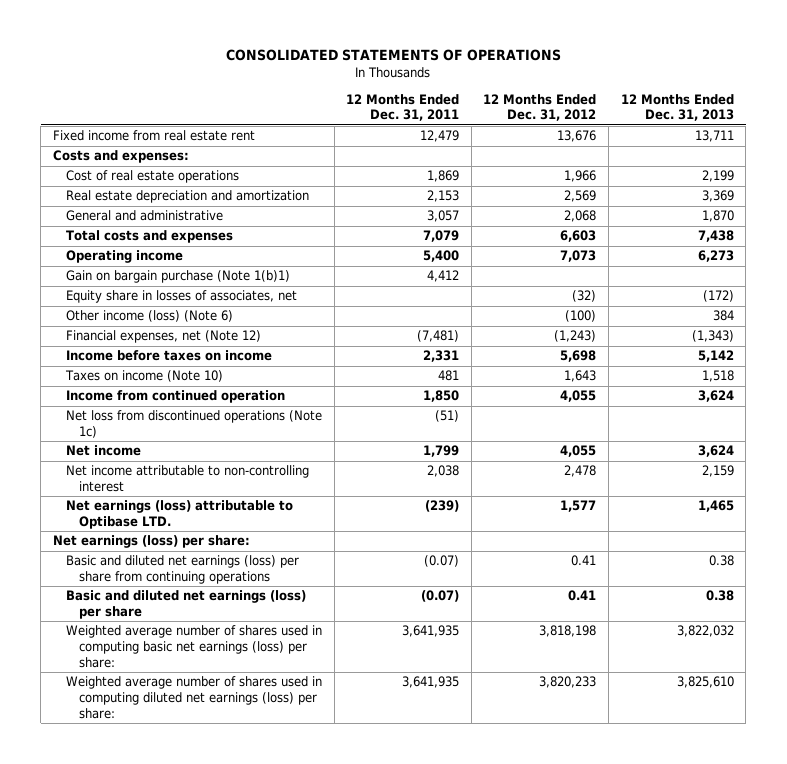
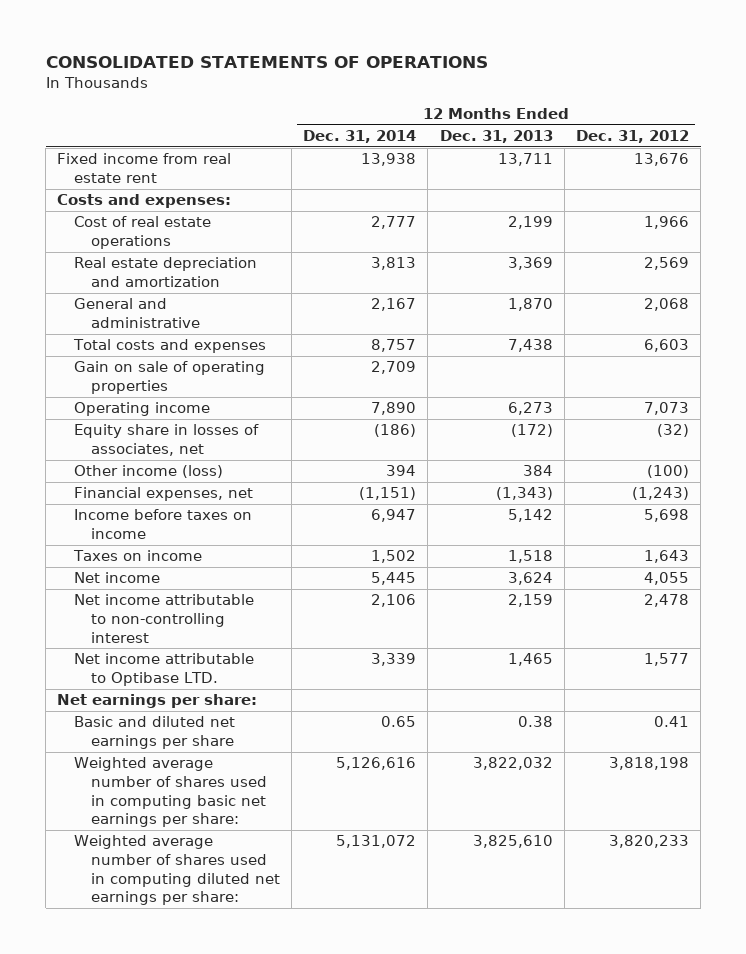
- | 12 Months Ended Dec. 31, 2011 | 12 Months Ended Dec. 31, 2012 | 12 Months Ended Dec. 31, 2013
+ | 12 Months Ended Dec. 31, 2014 | 12 Months Ended Dec. 31, 2013 | 12 Months Ended Dec. 31, 2012
+ Gain on sale of operating properties | 2,709 | |
- Gain on bargain purchase (Note 1(b)1) | 4,412 | |
- Other income (loss) (Note 6) | | (100) | 384
- Financial expenses, net (Note 12) | (7,481) | (1,243) | (1,343)
+ Other income (loss) | 394 | 384 | (100)
+ Financial expenses, net | (1,151) | (1,343) | (1,243)
- Taxes on income (Note 10) | 481 | 1,643 | 1,518
- Income from continued operation | 1,850 | 4,055 | 3,624
- Net loss from discontinued operations (Note 1c) | (51) | |
+ Taxes on income | 1,502 | 1,518 | 1,643
- Net earnings (loss) attributable to Optibase LTD. | (239) | 1,577 | 1,465
- Net earnings (loss) per share:
- Basic and diluted net earnings (loss) per share from continuing operations | (0.07) | 0.41 | 0.38
- Basic and diluted net earnings (loss) per share | (0.07) | 0.41 | 0.38
- Weighted average number of shares used in computing basic net earnings (loss) per share: | 3,641,935 | 3,818,198 | 3,822,032
- Weighted average number of shares used in computing diluted net earnings (loss) per share: | 3,641,935 | 3,820,233 | 3,825,610
+ Net income attributable to Optibase LTD. | 3,339 | 1,465 | 1,577
+ Net earnings per share:
+ Basic and diluted net earnings per share | 0.65 | 0.38 | 0.41
+ Weighted average number of shares used in computing basic net earnings per share: | 5,126,616 | 3,822,032 | 3,818,198
+ Weighted average number of shares used in computing diluted net earnings per share: | 5,131,072 | 3,825,610 | 3,820,233

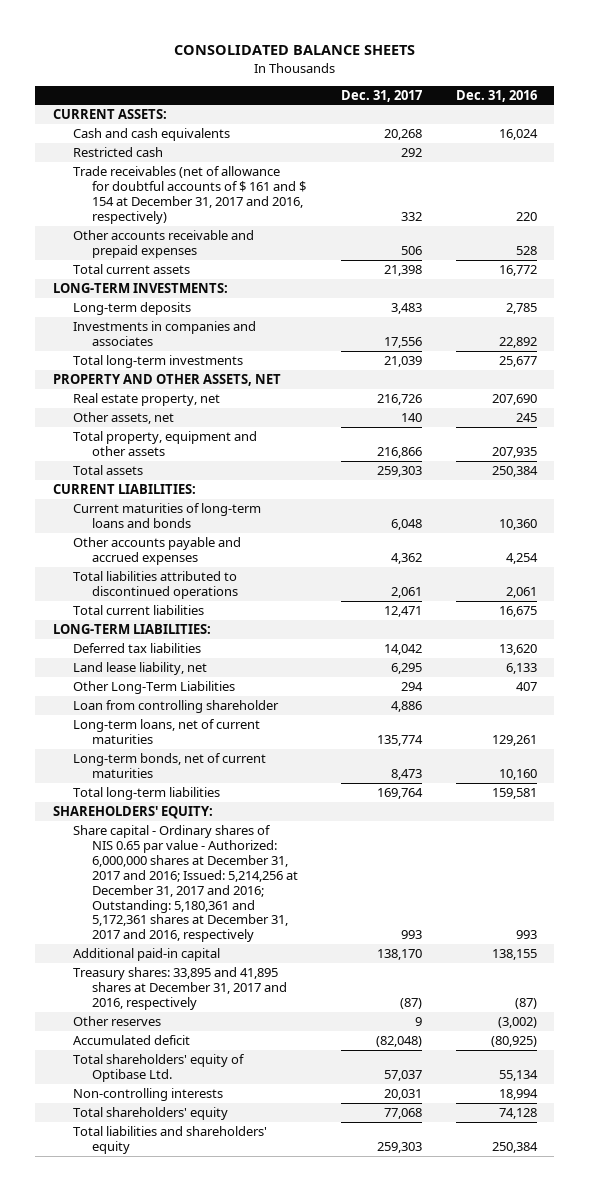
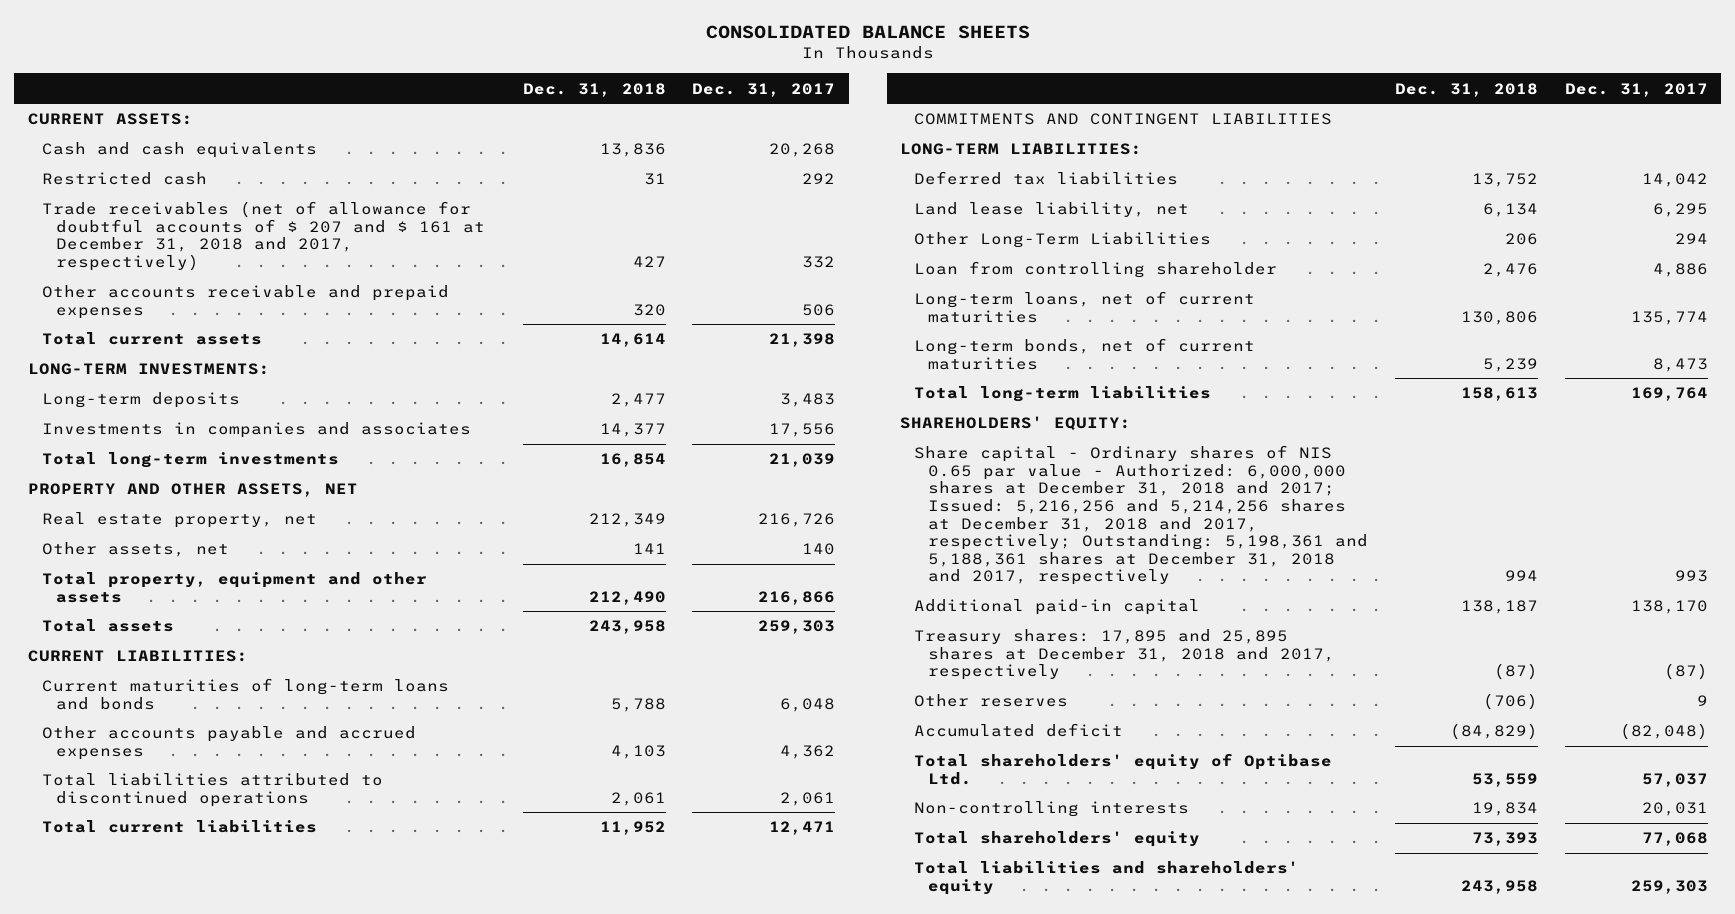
- | Dec. 31, 2017 | Dec. 31, 2016
+ | Dec. 31, 2018 | Dec. 31, 2017
- Trade receivables (net of allowance for doubtful accounts of $ 161 and $ 154 at December 31, 2017 and 2016, respectively) | 332 | 220
+ Trade receivables (net of allowance for doubtful accounts of $ 207 and $ 161 at December 31, 2018 and 2017, respectively) | 427 | 332
+ COMMITMENTS AND CONTINGENT LIABILITIES
- Share capital - Ordinary shares of NIS 0.65 par value - Authorized: 6,000,000 shares at December 31, 2017 and 2016; Issued: 5,214,256 at December 31, 2017 and 2016; Outstanding: 5,180,361 and 5,172,361 shares at December 31, 2017 and 2016, respectively | 993 | 993
+ Share capital - Ordinary shares of NIS 0.65 par value - Authorized: 6,000,000 shares at December 31, 2018 and 2017; Issued: 5,216,256 and 5,214,256 shares at December 31, 2018 and 2017, respectively; Outstanding: 5,198,361 and 5,188,361 shares at December 31, 2018 and 2017, respectively | 994 | 993
- Treasury shares: 33,895 and 41,895 shares at December 31, 2017 and 2016, respectively | (87) | (87)
+ Treasury shares: 17,895 and 25,895 shares at December 31, 2018 and 2017, respectively | (87) | (87)

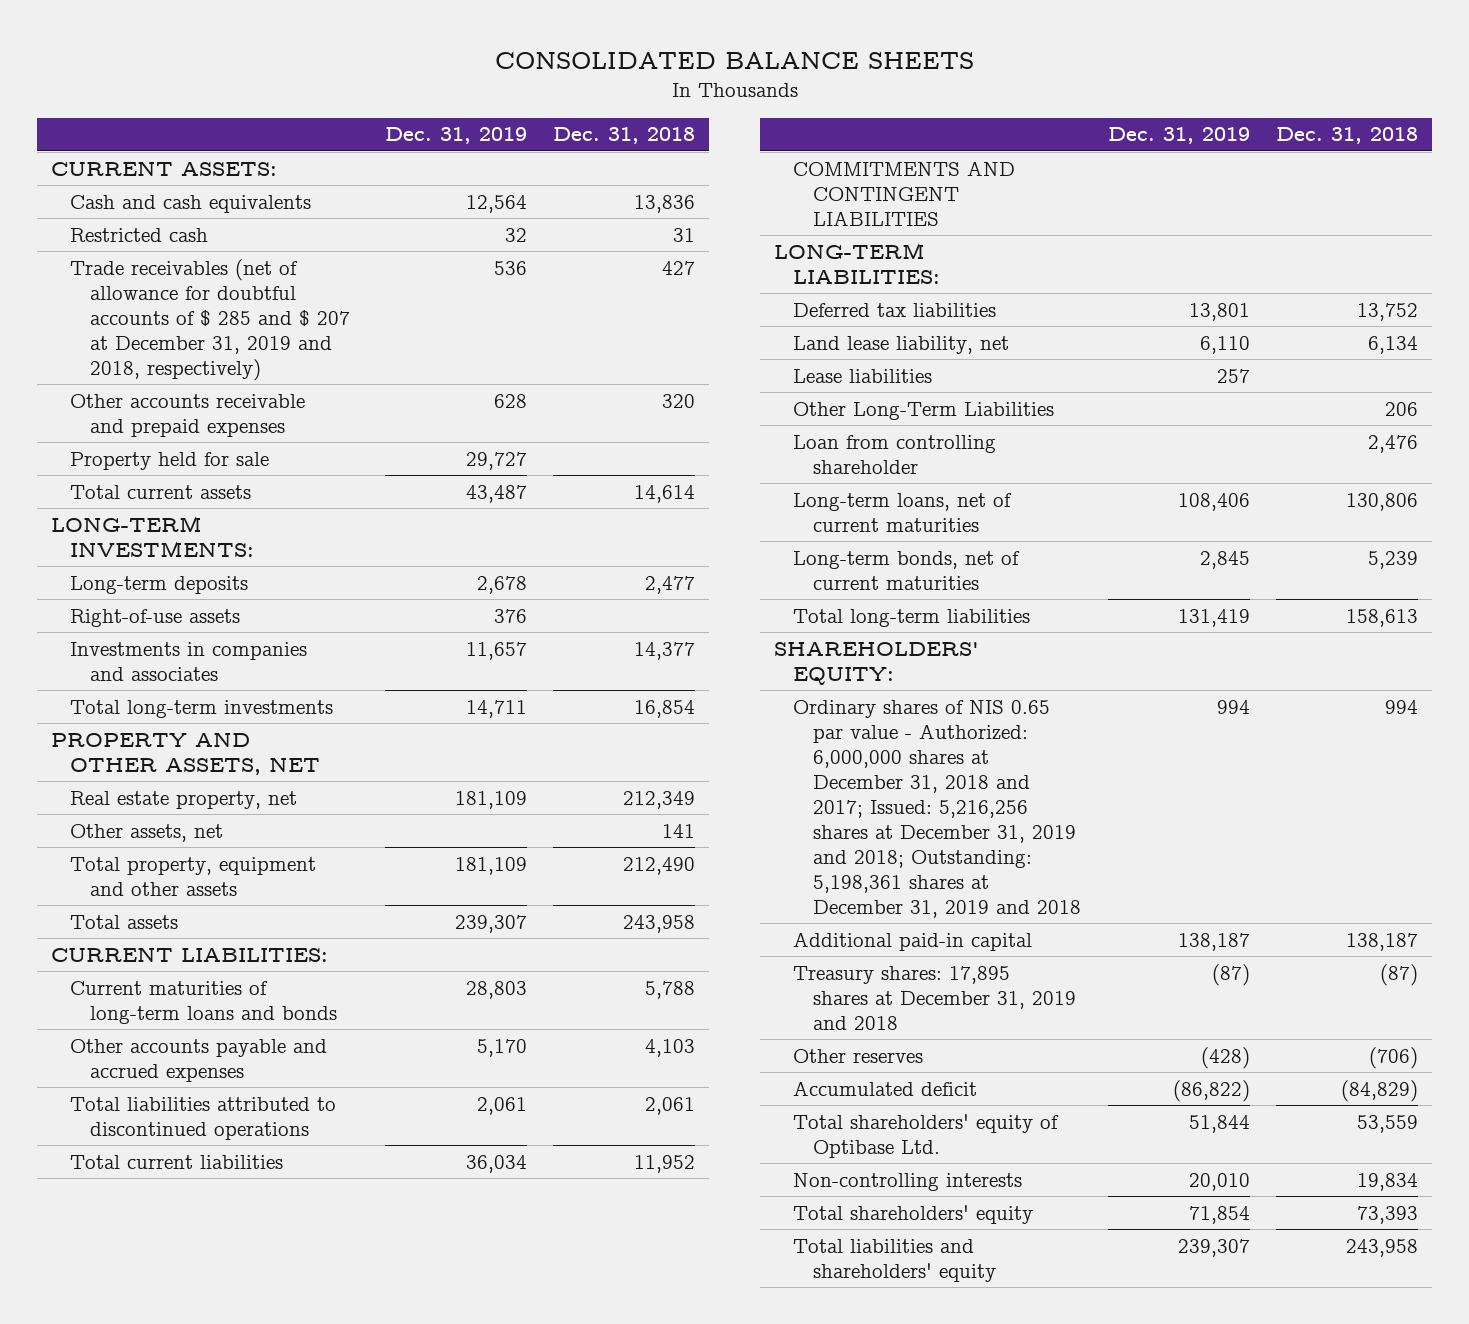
- | Dec. 31, 2018 | Dec. 31, 2017
+ | Dec. 31, 2019 | Dec. 31, 2018
- Trade receivables (net of allowance for doubtful accounts of $ 207 and $ 161 at December 31, 2018 and 2017, respectively) | 427 | 332
+ Trade receivables (net of allowance for doubtful accounts of $ 285 and $ 207 at December 31, 2019 and 2018, respectively) | 536 | 427
+ Property held for sale | 29,727 |
+ Right-of-use assets | 376 |
+ Lease liabilities | 257 |
- Share capital - Ordinary shares of NIS 0.65 par value - Authorized: 6,000,000 shares at December 31, 2018 and 2017; Issued: 5,216,256 and 5,214,256 shares at December 31, 2018 and 2017, respectively; Outstanding: 5,198,361 and 5,188,361 shares at December 31, 2018 and 2017, respectively | 994 | 993
+ Ordinary shares of NIS 0.65 par value - Authorized: 6,000,000 shares at December 31, 2018 and 2017; Issued: 5,216,256 shares at December 31, 2019 and 2018; Outstanding: 5,198,361 shares at December 31, 2019 and 2018 | 994 | 994
- Treasury shares: 17,895 and 25,895 shares at December 31, 2018 and 2017, respectively | (87) | (87)
+ Treasury shares: 17,895 shares at December 31, 2019 and 2018 | (87) | (87)

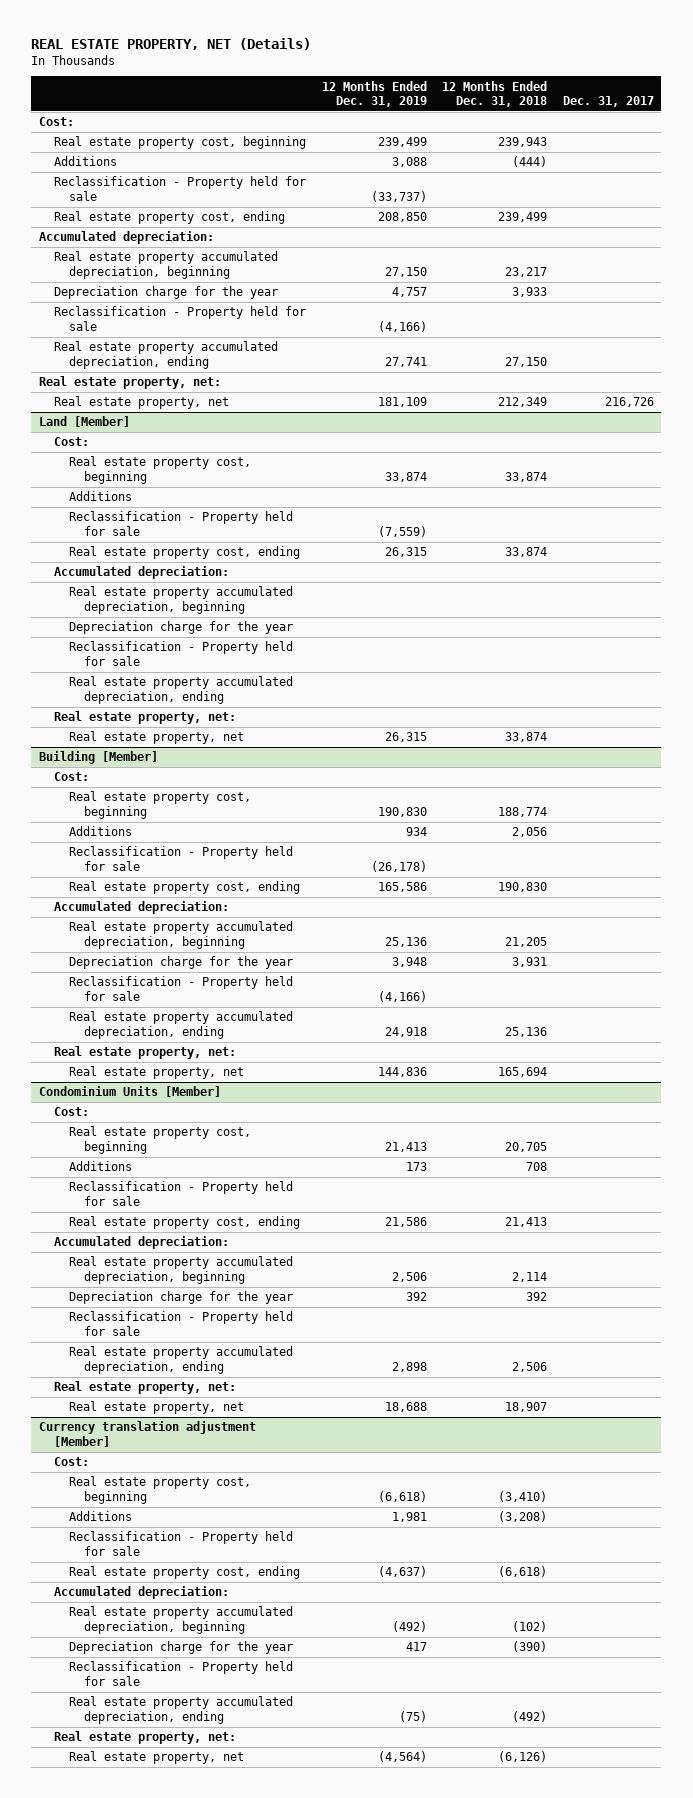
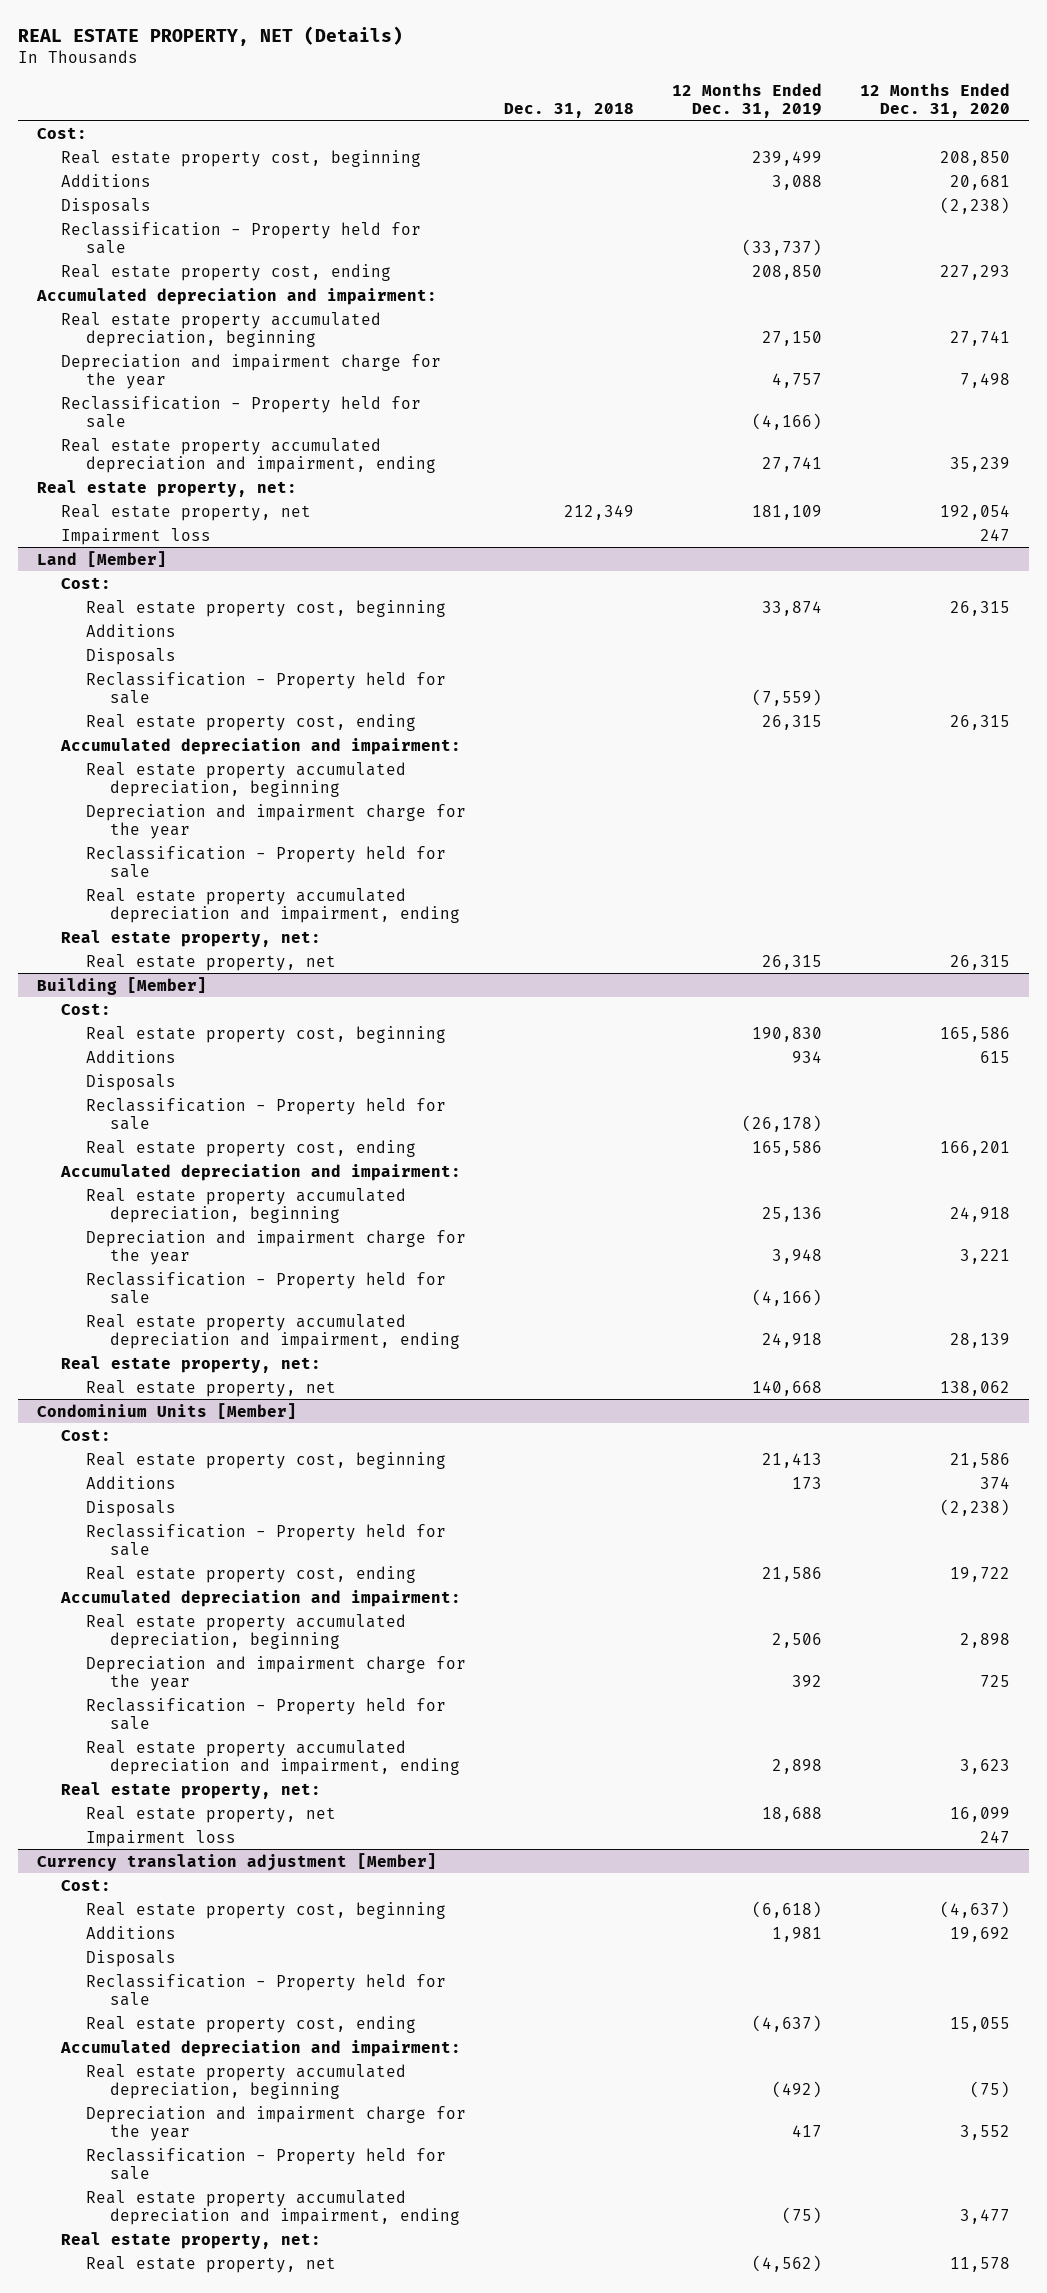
- | 12 Months Ended Dec. 31, 2019 | 12 Months Ended Dec. 31, 2018 | Dec. 31, 2017
+ | Dec. 31, 2018 | 12 Months Ended Dec. 31, 2019 | 12 Months Ended Dec. 31, 2020
+ Disposals | | | (2,238)
- Accumulated depreciation:
+ Accumulated depreciation and impairment:
- Depreciation charge for the year | 4,757 | 3,933 |
+ Depreciation and impairment charge for the year | | 4,757 | 7,498
- Real estate property accumulated depreciation, ending | 27,741 | 27,150 |
+ Real estate property accumulated depreciation and impairment, ending | | 27,741 | 35,239
+ Impairment loss | | | 247
@ Land [Member]
+ Disposals
- Accumulated depreciation:
+ Accumulated depreciation and impairment:
- Depreciation charge for the year
+ Depreciation and impairment charge for the year
- Real estate property accumulated depreciation, ending
+ Real estate property accumulated depreciation and impairment, ending
@ Building [Member]
+ Disposals
- Accumulated depreciation:
+ Accumulated depreciation and impairment:
- Depreciation charge for the year | 3,948 | 3,931 |
+ Depreciation and impairment charge for the year | | 3,948 | 3,221
- Real estate property accumulated depreciation, ending | 24,918 | 25,136 |
+ Real estate property accumulated depreciation and impairment, ending | | 24,918 | 28,139
- Real estate property, net | 144,836 | 165,694 |
+ Real estate property, net | | 140,668 | 138,062
@ Condominium Units [Member]
+ Disposals | | | (2,238)
- Accumulated depreciation:
+ Accumulated depreciation and impairment:
- Depreciation charge for the year | 392 | 392 |
+ Depreciation and impairment charge for the year | | 392 | 725
- Real estate property accumulated depreciation, ending | 2,898 | 2,506 |
+ Real estate property accumulated depreciation and impairment, ending | | 2,898 | 3,623
+ Impairment loss | | | 247
@ Currency translation adjustment [Member]
+ Disposals
- Accumulated depreciation:
+ Accumulated depreciation and impairment:
- Depreciation charge for the year | 417 | (390) |
+ Depreciation and impairment charge for the year | | 417 | 3,552
- Real estate property accumulated depreciation, ending | (75) | (492) |
+ Real estate property accumulated depreciation and impairment, ending | | (75) | 3,477
- Real estate property, net | (4,564) | (6,126) |
+ Real estate property, net | | (4,562) | 11,578

